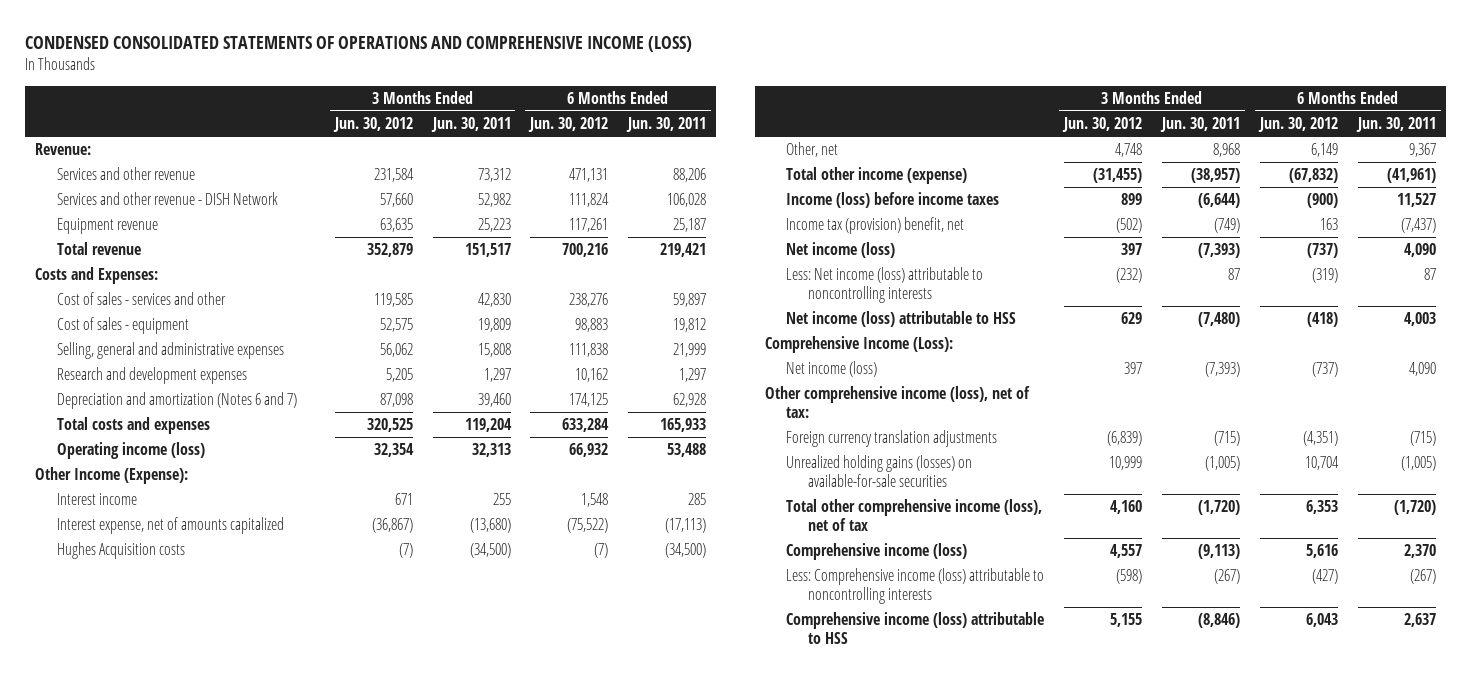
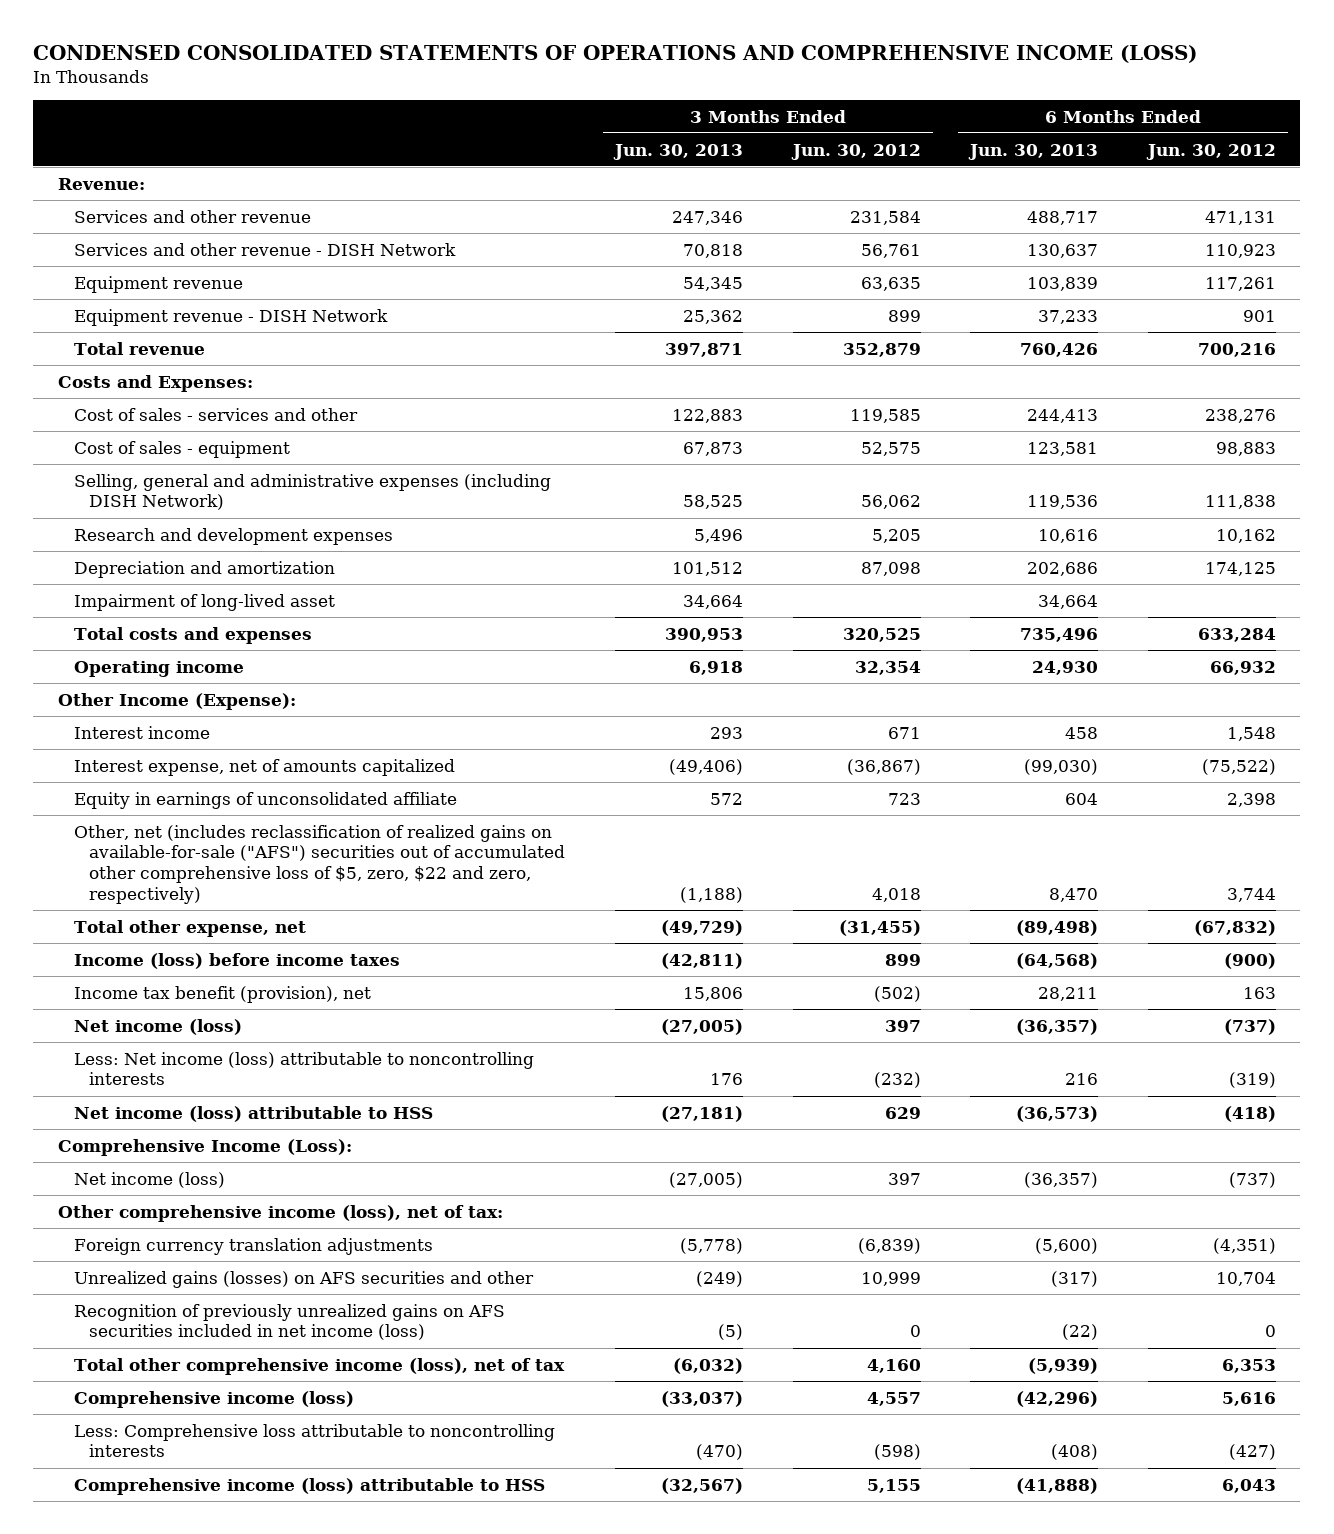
- | 3 Months Ended Jun. 30, 2012 | 3 Months Ended Jun. 30, 2011 | 6 Months Ended Jun. 30, 2012 | 6 Months Ended Jun. 30, 2011
+ | 3 Months Ended Jun. 30, 2013 | 3 Months Ended Jun. 30, 2012 | 6 Months Ended Jun. 30, 2013 | 6 Months Ended Jun. 30, 2012
- Services and other revenue - DISH Network | 57,660 | 52,982 | 111,824 | 106,028
+ Services and other revenue - DISH Network | 70,818 | 56,761 | 130,637 | 110,923
+ Equipment revenue - DISH Network | 25,362 | 899 | 37,233 | 901
- Selling, general and administrative expenses | 56,062 | 15,808 | 111,838 | 21,999
+ Selling, general and administrative expenses (including DISH Network) | 58,525 | 56,062 | 119,536 | 111,838
- Depreciation and amortization (Notes 6 and 7) | 87,098 | 39,460 | 174,125 | 62,928
+ Depreciation and amortization | 101,512 | 87,098 | 202,686 | 174,125
+ Impairment of long-lived asset | 34,664 | | 34,664 |
- Operating income (loss) | 32,354 | 32,313 | 66,932 | 53,488
+ Operating income | 6,918 | 32,354 | 24,930 | 66,932
- Hughes Acquisition costs | (7) | (34,500) | (7) | (34,500)
- Other, net | 4,748 | 8,968 | 6,149 | 9,367
- Total other income (expense) | (31,455) | (38,957) | (67,832) | (41,961)
+ Equity in earnings of unconsolidated affiliate | 572 | 723 | 604 | 2,398
+ Other, net (includes reclassification of realized gains on available-for-sale ("AFS") securities out of accumulated other comprehensive loss of $5, zero, $22 and zero, respectively) | (1,188) | 4,018 | 8,470 | 3,744
+ Total other expense, net | (49,729) | (31,455) | (89,498) | (67,832)
- Income tax (provision) benefit, net | (502) | (749) | 163 | (7,437)
+ Income tax benefit (provision), net | 15,806 | (502) | 28,211 | 163
- Unrealized holding gains (losses) on available-for-sale securities | 10,999 | (1,005) | 10,704 | (1,005)
+ Unrealized gains (losses) on AFS securities and other | (249) | 10,999 | (317) | 10,704
+ Recognition of previously unrealized gains on AFS securities included in net income (loss) | (5) | 0 | (22) | 0
- Less: Comprehensive income (loss) attributable to noncontrolling interests | (598) | (267) | (427) | (267)
+ Less: Comprehensive loss attributable to noncontrolling interests | (470) | (598) | (408) | (427)

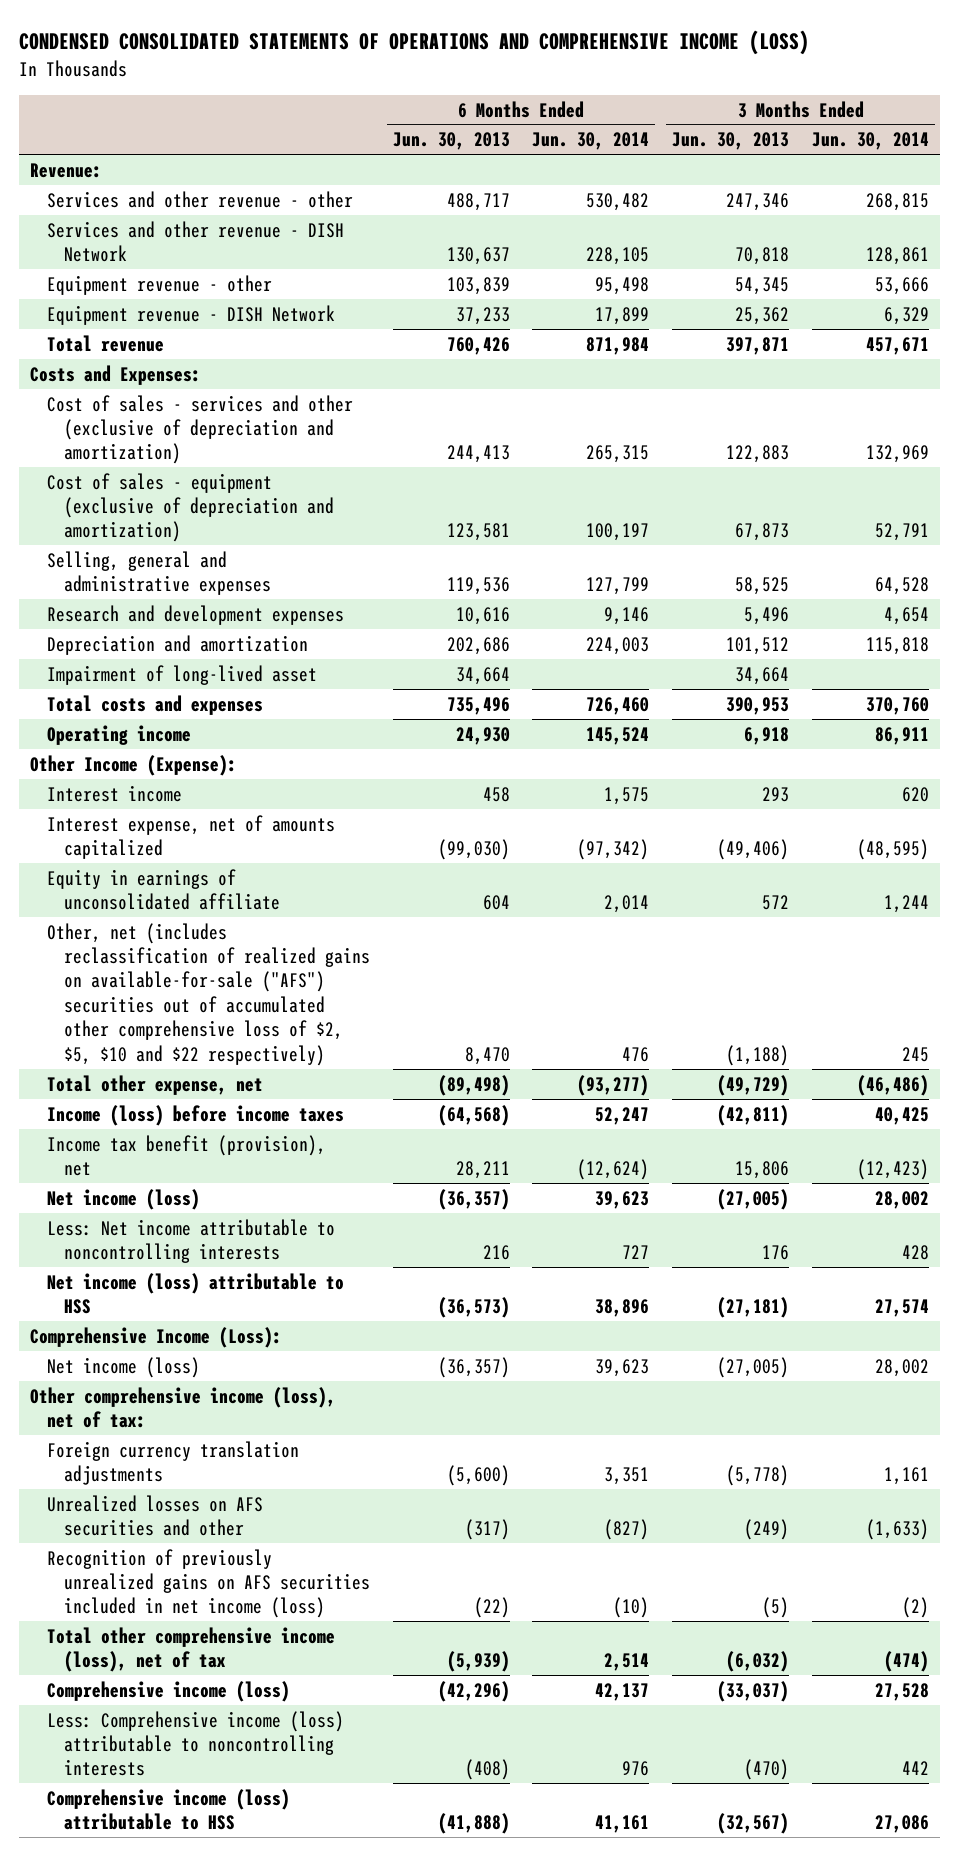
- | 3 Months Ended Jun. 30, 2013 | 3 Months Ended Jun. 30, 2012 | 6 Months Ended Jun. 30, 2013 | 6 Months Ended Jun. 30, 2012
+ | 6 Months Ended Jun. 30, 2013 | 6 Months Ended Jun. 30, 2014 | 3 Months Ended Jun. 30, 2013 | 3 Months Ended Jun. 30, 2014
- Services and other revenue | 247,346 | 231,584 | 488,717 | 471,131
+ Services and other revenue - other | 488,717 | 530,482 | 247,346 | 268,815
- Equipment revenue | 54,345 | 63,635 | 103,839 | 117,261
+ Equipment revenue - other | 103,839 | 95,498 | 54,345 | 53,666
- Cost of sales - services and other | 122,883 | 119,585 | 244,413 | 238,276
- Cost of sales - equipment | 67,873 | 52,575 | 123,581 | 98,883
- Selling, general and administrative expenses (including DISH Network) | 58,525 | 56,062 | 119,536 | 111,838
+ Cost of sales - services and other (exclusive of depreciation and amortization) | 244,413 | 265,315 | 122,883 | 132,969
+ Cost of sales - equipment (exclusive of depreciation and amortization) | 123,581 | 100,197 | 67,873 | 52,791
+ Selling, general and administrative expenses | 119,536 | 127,799 | 58,525 | 64,528
- Other, net (includes reclassification of realized gains on available-for-sale ("AFS") securities out of accumulated other comprehensive loss of $5, zero, $22 and zero, respectively) | (1,188) | 4,018 | 8,470 | 3,744
+ Other, net (includes reclassification of realized gains on available-for-sale ("AFS") securities out of accumulated other comprehensive loss of $2, $5, $10 and $22 respectively) | 8,470 | 476 | (1,188) | 245
- Less: Net income (loss) attributable to noncontrolling interests | 176 | (232) | 216 | (319)
+ Less: Net income attributable to noncontrolling interests | 216 | 727 | 176 | 428
- Unrealized gains (losses) on AFS securities and other | (249) | 10,999 | (317) | 10,704
+ Unrealized losses on AFS securities and other | (317) | (827) | (249) | (1,633)
- Less: Comprehensive loss attributable to noncontrolling interests | (470) | (598) | (408) | (427)
+ Less: Comprehensive income (loss) attributable to noncontrolling interests | (408) | 976 | (470) | 442

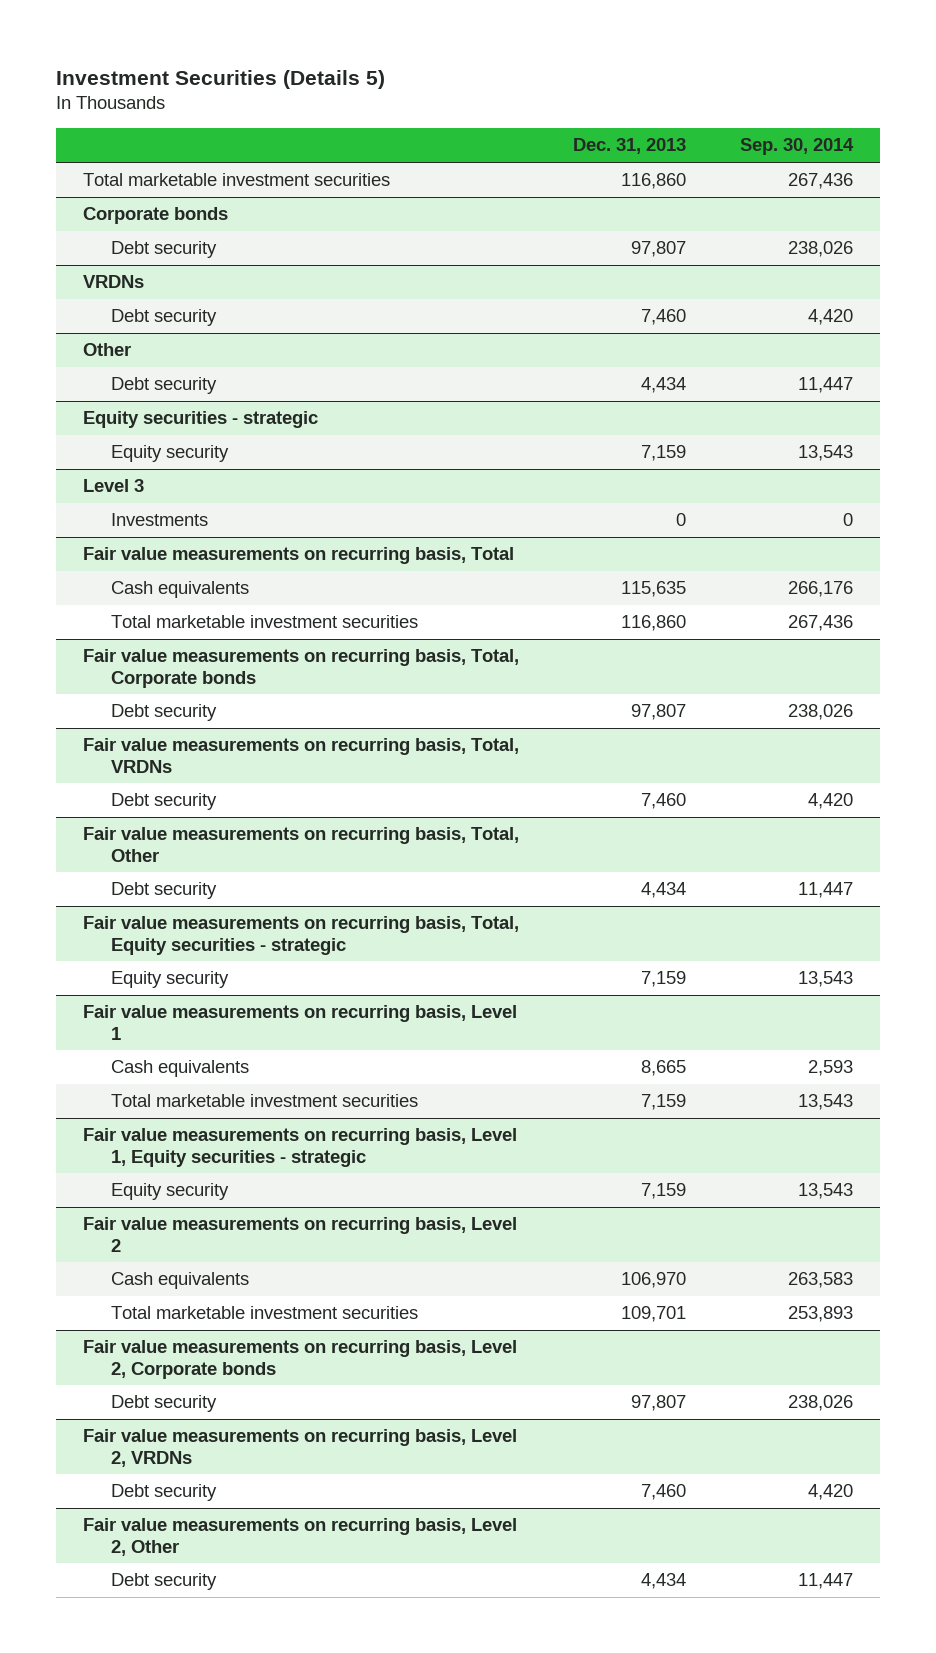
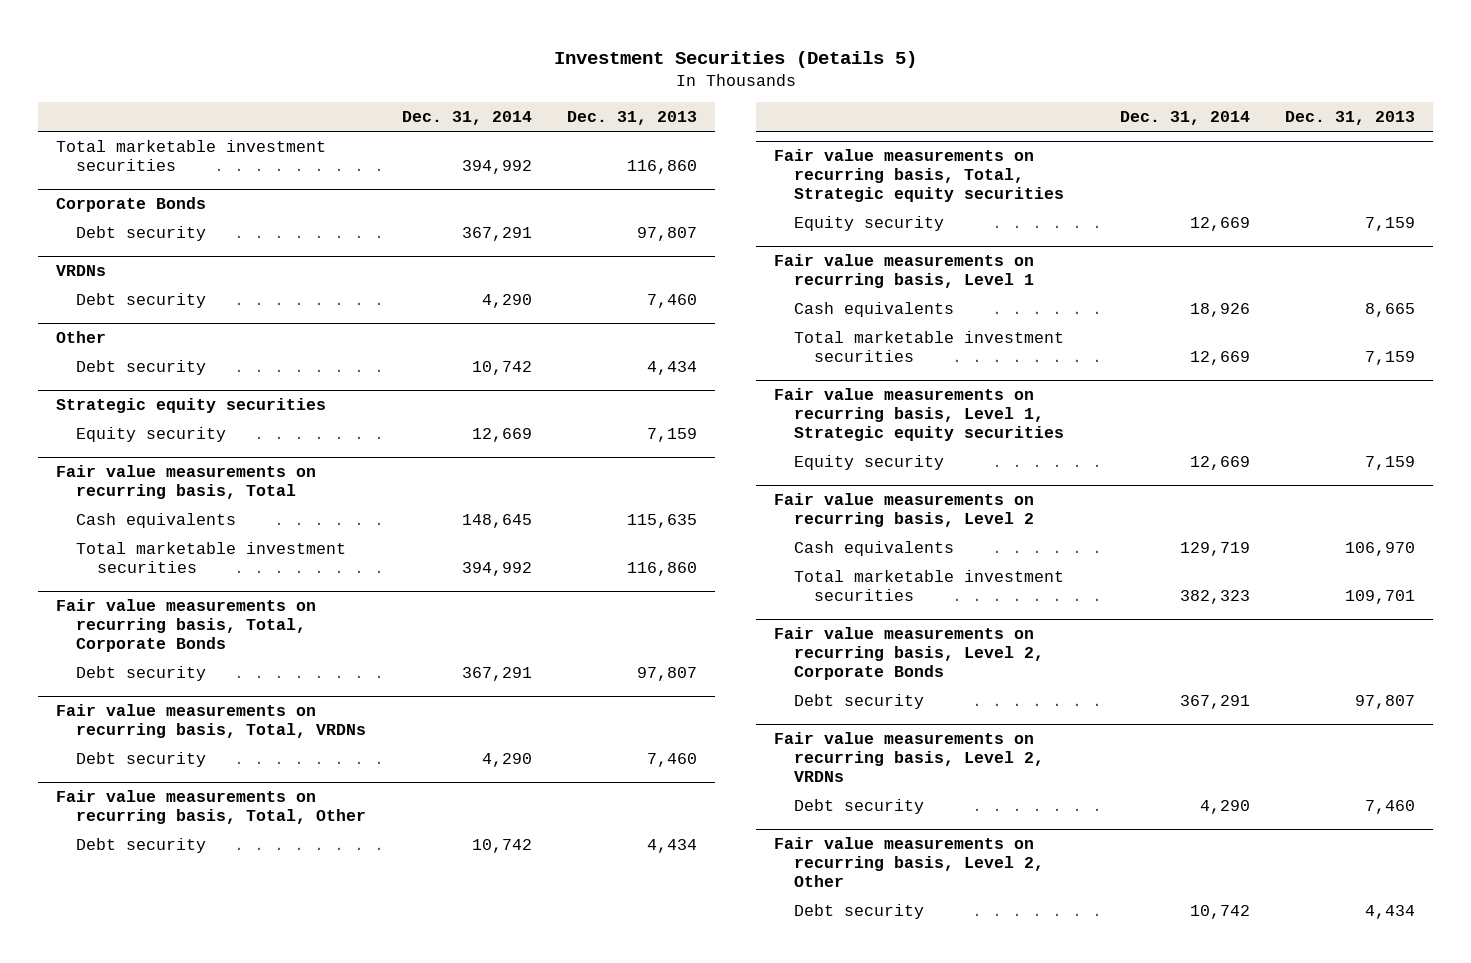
- | Dec. 31, 2013 | Sep. 30, 2014
+ | Dec. 31, 2014 | Dec. 31, 2013
- Corporate bonds
+ Corporate Bonds
- Equity securities - strategic
+ Strategic equity securities
- Level 3
- Investments | 0 | 0
- Fair value measurements on recurring basis, Total, Corporate bonds
+ Fair value measurements on recurring basis, Total, Corporate Bonds
- Fair value measurements on recurring basis, Total, Equity securities - strategic
+ Fair value measurements on recurring basis, Total, Strategic equity securities
- Fair value measurements on recurring basis, Level 1, Equity securities - strategic
+ Fair value measurements on recurring basis, Level 1, Strategic equity securities
- Fair value measurements on recurring basis, Level 2, Corporate bonds
+ Fair value measurements on recurring basis, Level 2, Corporate Bonds

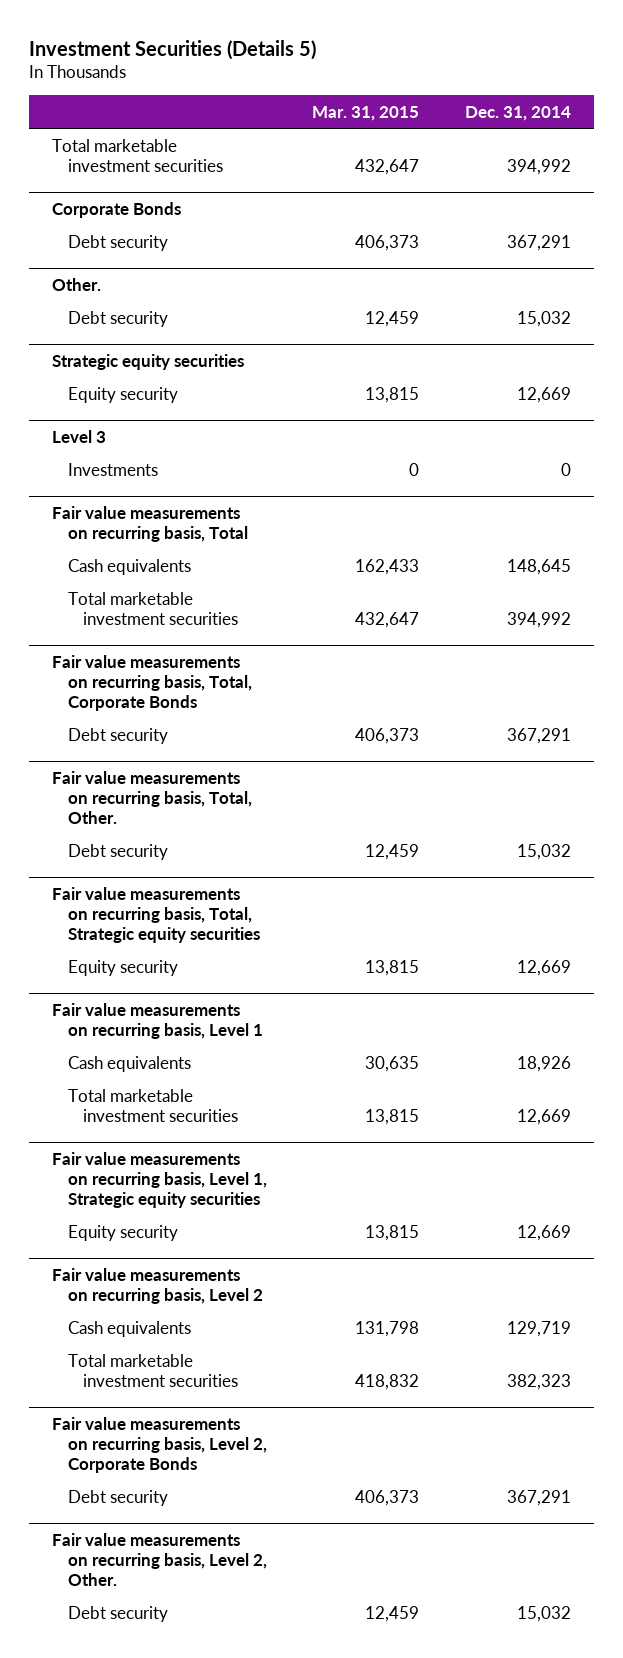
- | Dec. 31, 2014 | Dec. 31, 2013
+ | Mar. 31, 2015 | Dec. 31, 2014
- VRDNs
- Debt security | 4,290 | 7,460
- Other
- Debt security | 10,742 | 4,434
+ Other.
+ Debt security | 12,459 | 15,032
+ Level 3
+ Investments | 0 | 0
- Fair value measurements on recurring basis, Total, VRDNs
- Debt security | 4,290 | 7,460
- Fair value measurements on recurring basis, Total, Other
- Debt security | 10,742 | 4,434
+ Fair value measurements on recurring basis, Total, Other.
+ Debt security | 12,459 | 15,032
- Fair value measurements on recurring basis, Level 2, VRDNs
- Debt security | 4,290 | 7,460
- Fair value measurements on recurring basis, Level 2, Other
- Debt security | 10,742 | 4,434
+ Fair value measurements on recurring basis, Level 2, Other.
+ Debt security | 12,459 | 15,032

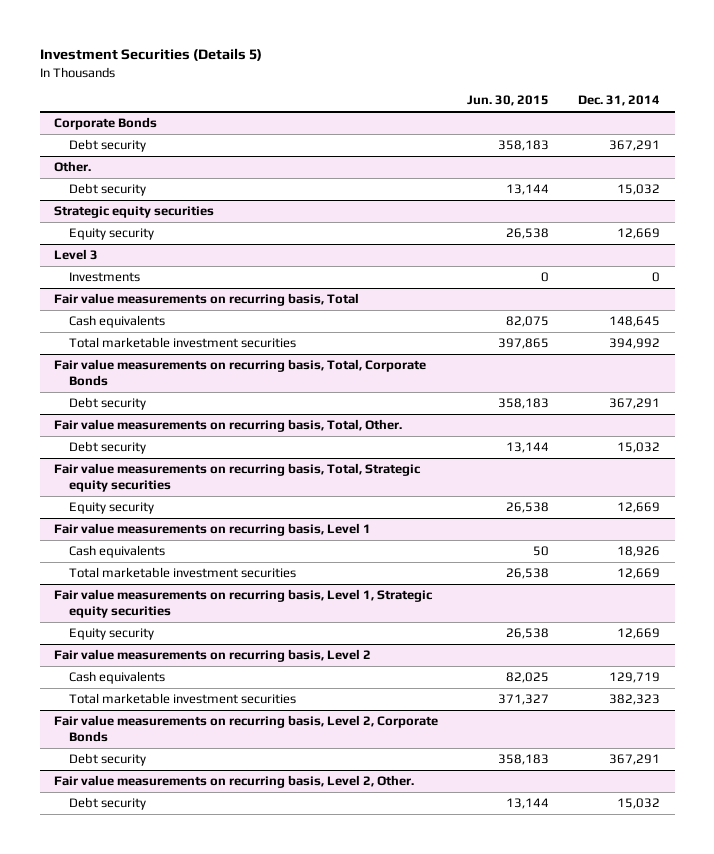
- | Mar. 31, 2015 | Dec. 31, 2014
+ | Jun. 30, 2015 | Dec. 31, 2014
- Total marketable investment securities | 432,647 | 394,992

